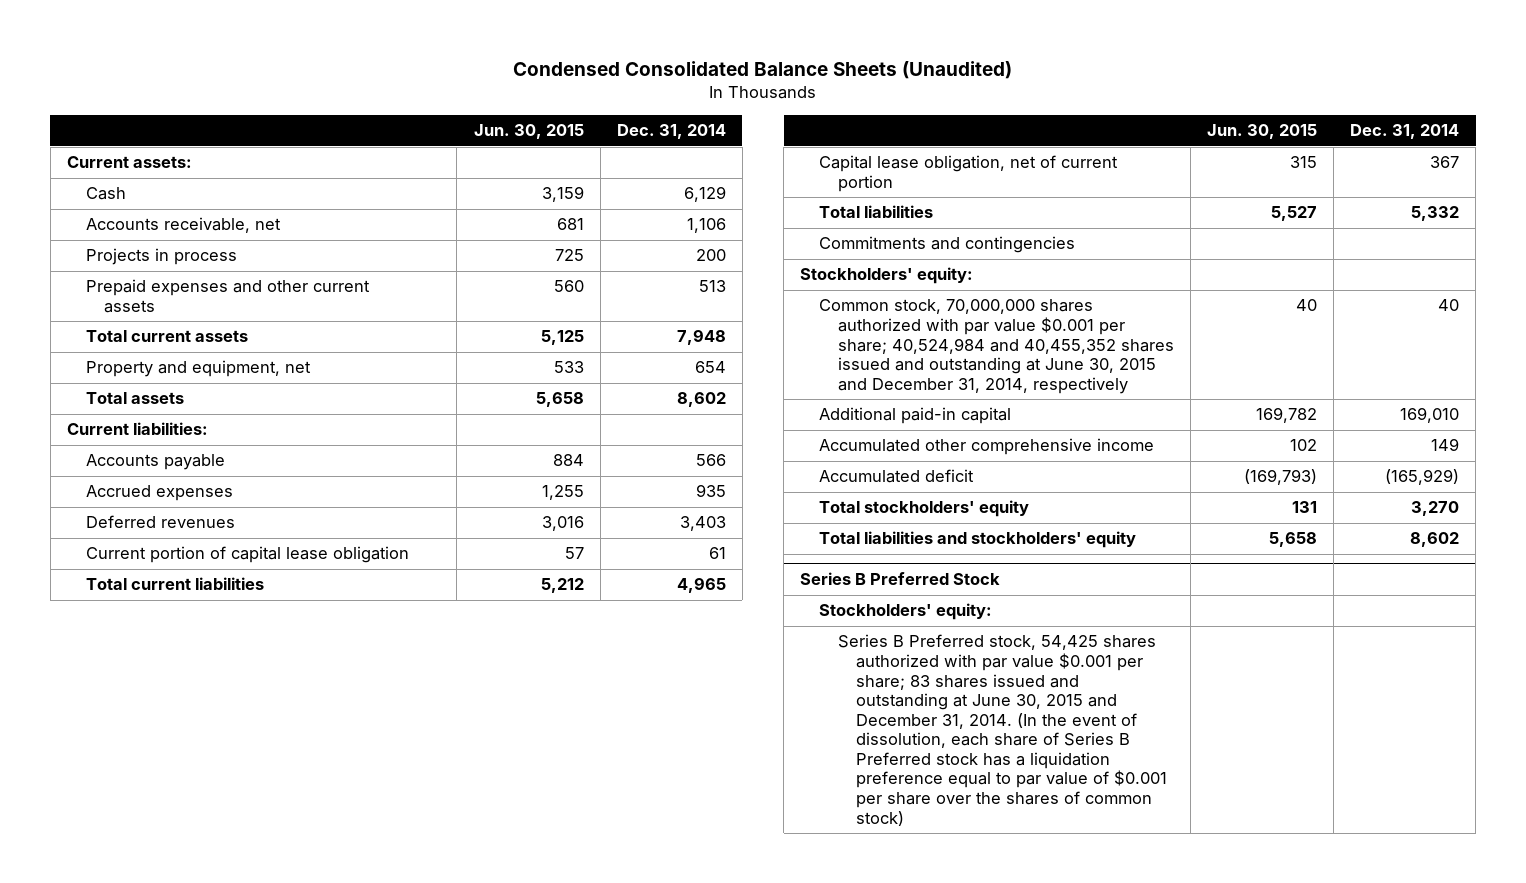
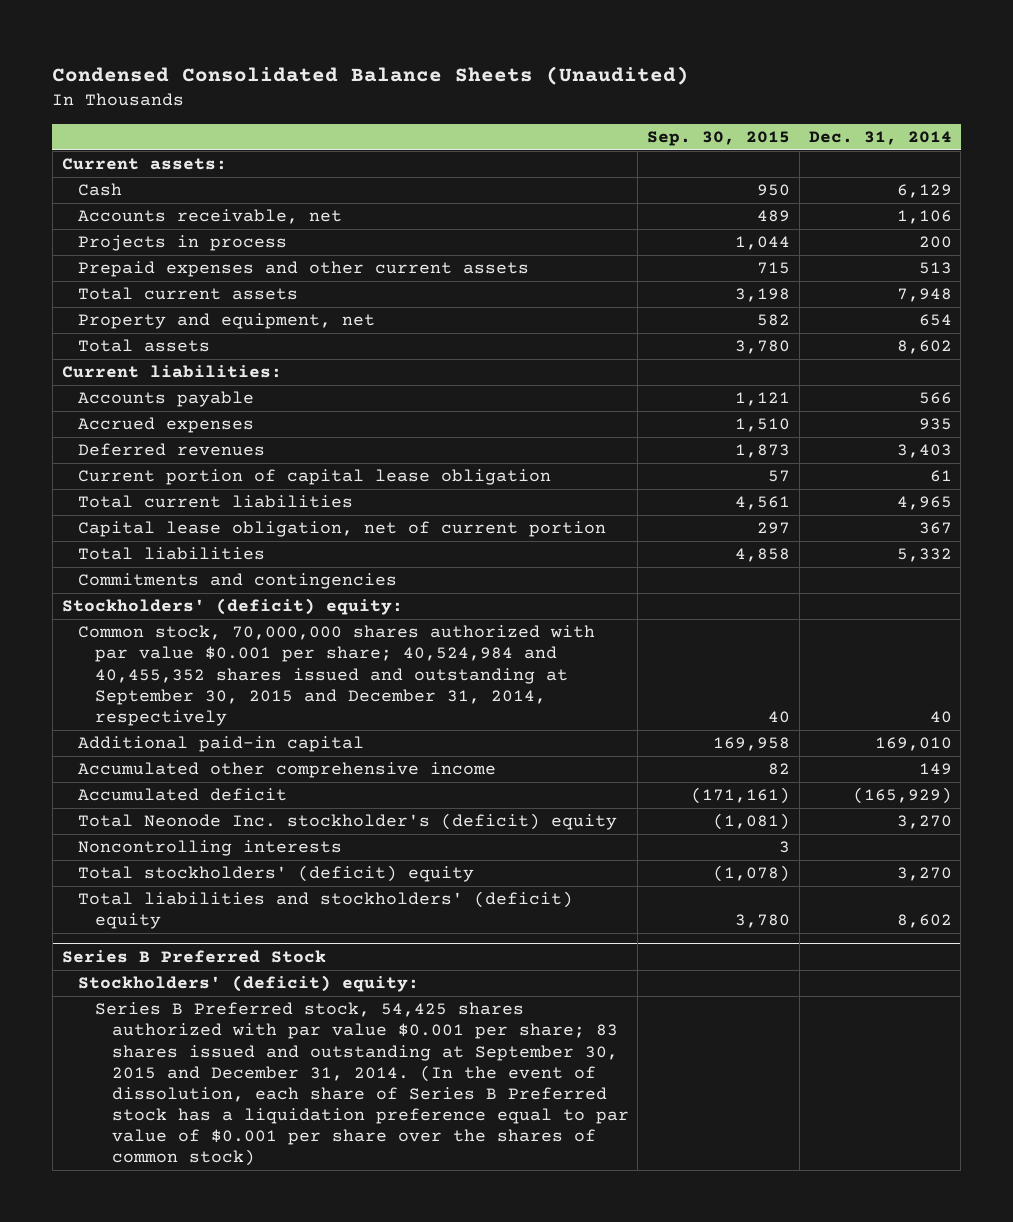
- | Jun. 30, 2015 | Dec. 31, 2014
+ | Sep. 30, 2015 | Dec. 31, 2014
- Stockholders' equity:
- Common stock, 70,000,000 shares authorized with par value $0.001 per share; 40,524,984 and 40,455,352 shares issued and outstanding at June 30, 2015 and December 31, 2014, respectively | 40 | 40
+ Stockholders' (deficit) equity:
+ Common stock, 70,000,000 shares authorized with par value $0.001 per share; 40,524,984 and 40,455,352 shares issued and outstanding at September 30, 2015 and December 31, 2014, respectively | 40 | 40
- Total stockholders' equity | 131 | 3,270
- Total liabilities and stockholders' equity | 5,658 | 8,602
+ Total Neonode Inc. stockholder's (deficit) equity | (1,081) | 3,270
+ Noncontrolling interests | 3 |
+ Total stockholders' (deficit) equity | (1,078) | 3,270
+ Total liabilities and stockholders' (deficit) equity | 3,780 | 8,602
@ Series B Preferred Stock
- Stockholders' equity:
- Series B Preferred stock, 54,425 shares authorized with par value $0.001 per share; 83 shares issued and outstanding at June 30, 2015 and December 31, 2014. (In the event of dissolution, each share of Series B Preferred stock has a liquidation preference equal to par value of $0.001 per share over the shares of common stock)
+ Stockholders' (deficit) equity:
+ Series B Preferred stock, 54,425 shares authorized with par value $0.001 per share; 83 shares issued and outstanding at September 30, 2015 and December 31, 2014. (In the event of dissolution, each share of Series B Preferred stock has a liquidation preference equal to par value of $0.001 per share over the shares of common stock)

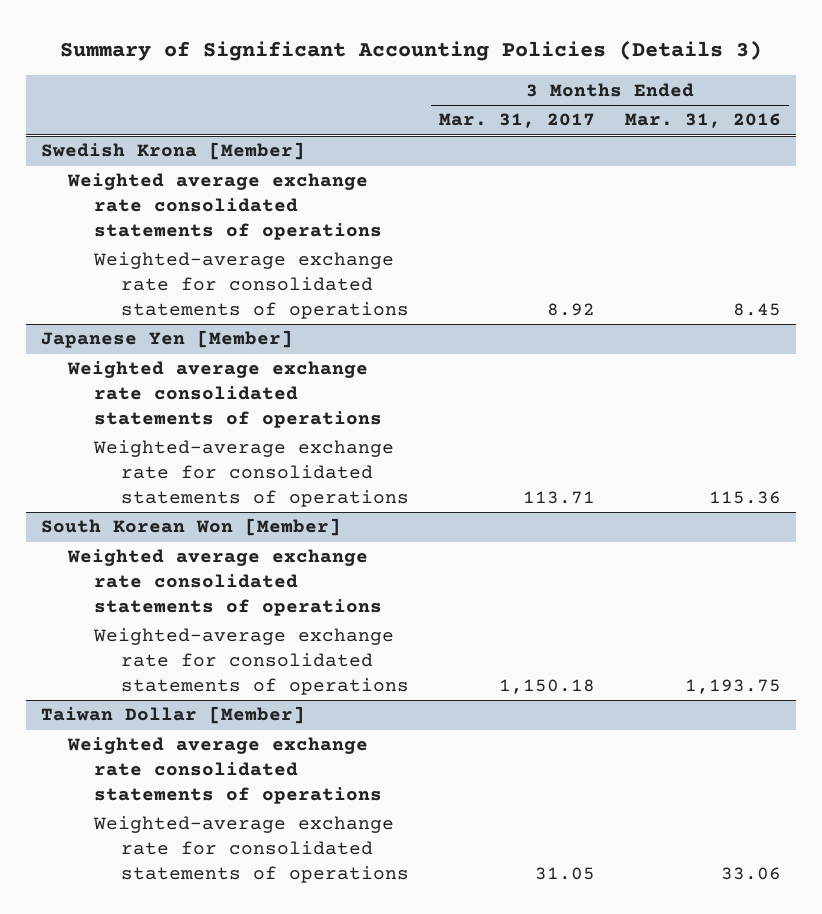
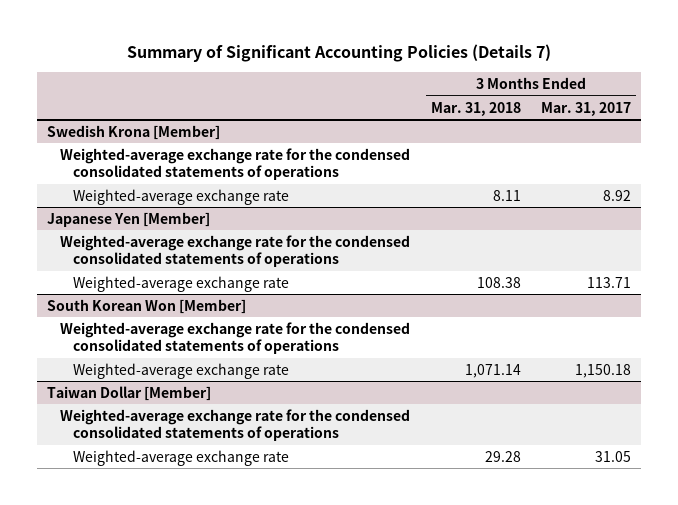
- Summary of Significant Accounting Policies (Details 3)
+ Summary of Significant Accounting Policies (Details 7)
- | 3 Months Ended Mar. 31, 2017 | 3 Months Ended Mar. 31, 2016
+ | 3 Months Ended Mar. 31, 2018 | 3 Months Ended Mar. 31, 2017
@ Swedish Krona [Member]
- Weighted average exchange rate consolidated statements of operations
- Weighted-average exchange rate for consolidated statements of operations | 8.92 | 8.45
+ Weighted-average exchange rate for the condensed consolidated statements of operations
+ Weighted-average exchange rate | 8.11 | 8.92
@ Japanese Yen [Member]
- Weighted average exchange rate consolidated statements of operations
- Weighted-average exchange rate for consolidated statements of operations | 113.71 | 115.36
+ Weighted-average exchange rate for the condensed consolidated statements of operations
+ Weighted-average exchange rate | 108.38 | 113.71
@ South Korean Won [Member]
- Weighted average exchange rate consolidated statements of operations
- Weighted-average exchange rate for consolidated statements of operations | 1,150.18 | 1,193.75
+ Weighted-average exchange rate for the condensed consolidated statements of operations
+ Weighted-average exchange rate | 1,071.14 | 1,150.18
@ Taiwan Dollar [Member]
- Weighted average exchange rate consolidated statements of operations
- Weighted-average exchange rate for consolidated statements of operations | 31.05 | 33.06
+ Weighted-average exchange rate for the condensed consolidated statements of operations
+ Weighted-average exchange rate | 29.28 | 31.05

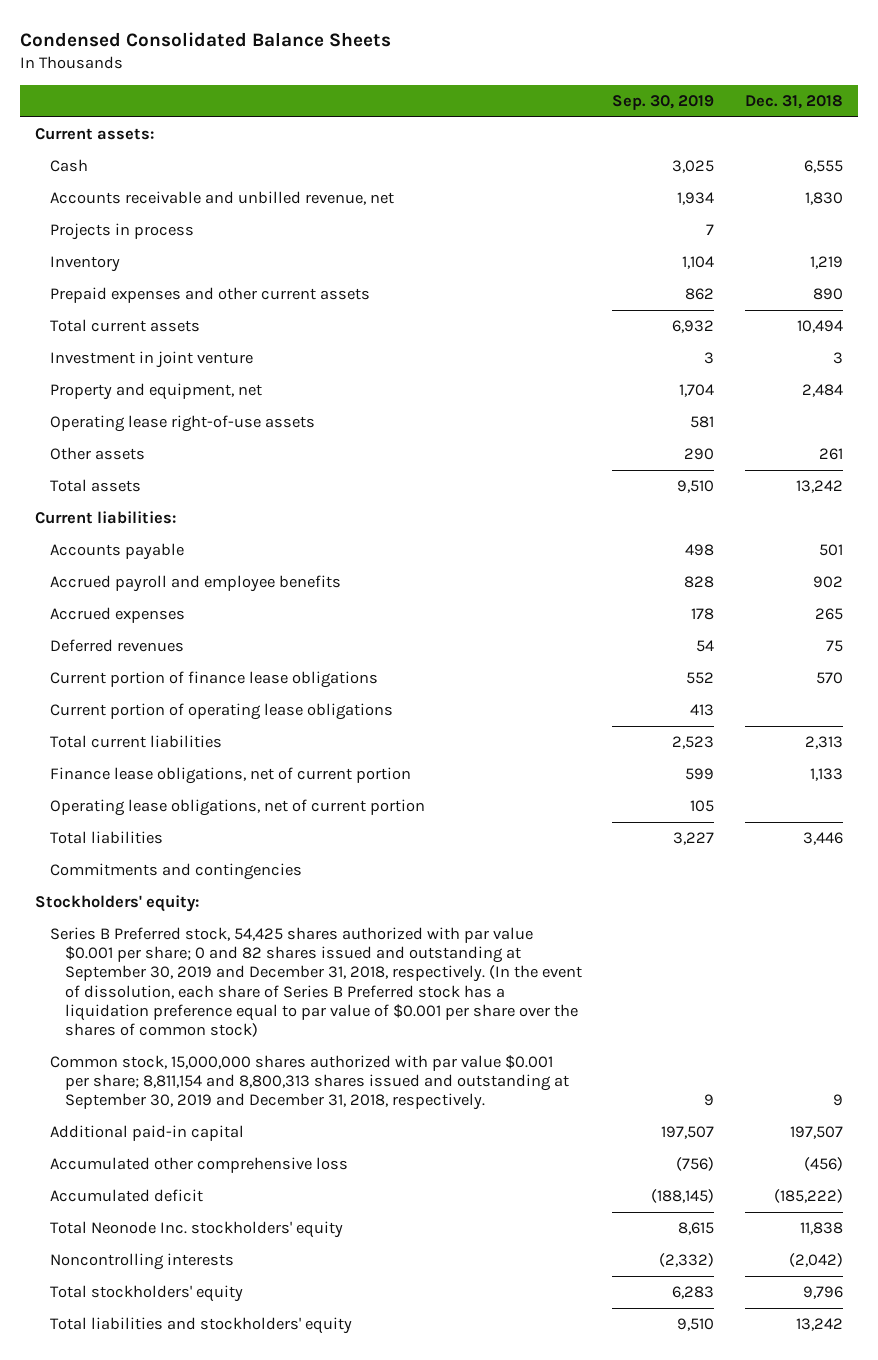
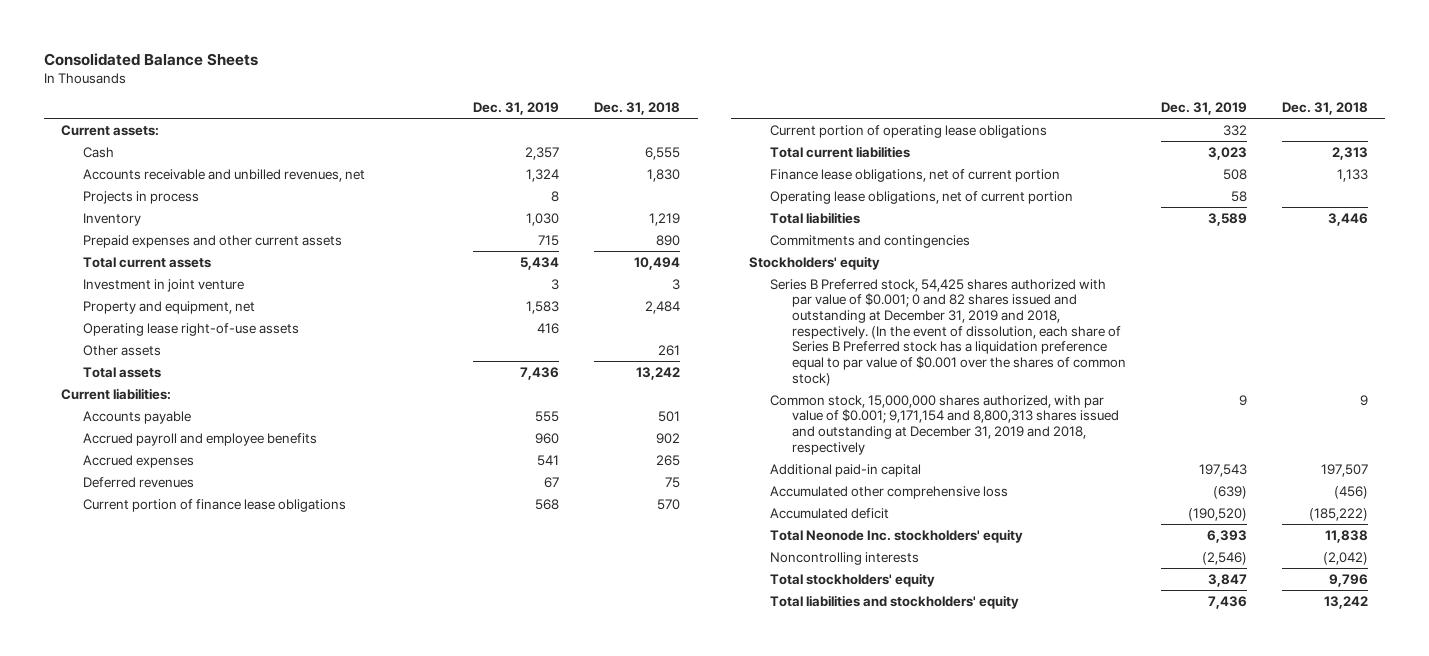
- Condensed Consolidated Balance Sheets
+ Consolidated Balance Sheets
- | Sep. 30, 2019 | Dec. 31, 2018
+ | Dec. 31, 2019 | Dec. 31, 2018
- Accounts receivable and unbilled revenue, net | 1,934 | 1,830
+ Accounts receivable and unbilled revenues, net | 1,324 | 1,830
- Stockholders' equity:
- Series B Preferred stock, 54,425 shares authorized with par value $0.001 per share; 0 and 82 shares issued and outstanding at September 30, 2019 and December 31, 2018, respectively. (In the event of dissolution, each share of Series B Preferred stock has a liquidation preference equal to par value of $0.001 per share over the shares of common stock)
- Common stock, 15,000,000 shares authorized with par value $0.001 per share; 8,811,154 and 8,800,313 shares issued and outstanding at September 30, 2019 and December 31, 2018, respectively. | 9 | 9
+ Stockholders' equity
+ Series B Preferred stock, 54,425 shares authorized with par value of $0.001; 0 and 82 shares issued and outstanding at December 31, 2019 and 2018, respectively. (In the event of dissolution, each share of Series B Preferred stock has a liquidation preference equal to par value of $0.001 over the shares of common stock)
+ Common stock, 15,000,000 shares authorized, with par value of $0.001; 9,171,154 and 8,800,313 shares issued and outstanding at December 31, 2019 and 2018, respectively | 9 | 9

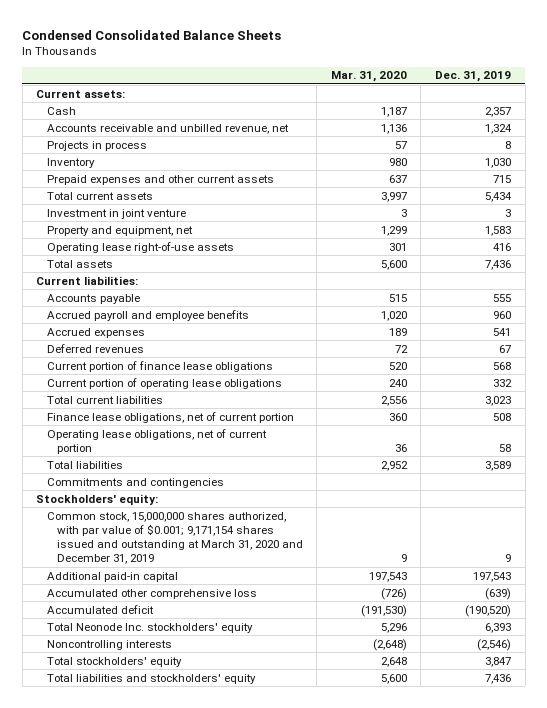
- Consolidated Balance Sheets
+ Condensed Consolidated Balance Sheets
- | Dec. 31, 2019 | Dec. 31, 2018
+ | Mar. 31, 2020 | Dec. 31, 2019
- Accounts receivable and unbilled revenues, net | 1,324 | 1,830
+ Accounts receivable and unbilled revenue, net | 1,136 | 1,324
- Other assets | | 261
- Stockholders' equity
- Series B Preferred stock, 54,425 shares authorized with par value of $0.001; 0 and 82 shares issued and outstanding at December 31, 2019 and 2018, respectively. (In the event of dissolution, each share of Series B Preferred stock has a liquidation preference equal to par value of $0.001 over the shares of common stock)
- Common stock, 15,000,000 shares authorized, with par value of $0.001; 9,171,154 and 8,800,313 shares issued and outstanding at December 31, 2019 and 2018, respectively | 9 | 9
+ Stockholders' equity:
+ Common stock, 15,000,000 shares authorized, with par value of $0.001; 9,171,154 shares issued and outstanding at March 31, 2020 and December 31, 2019 | 9 | 9

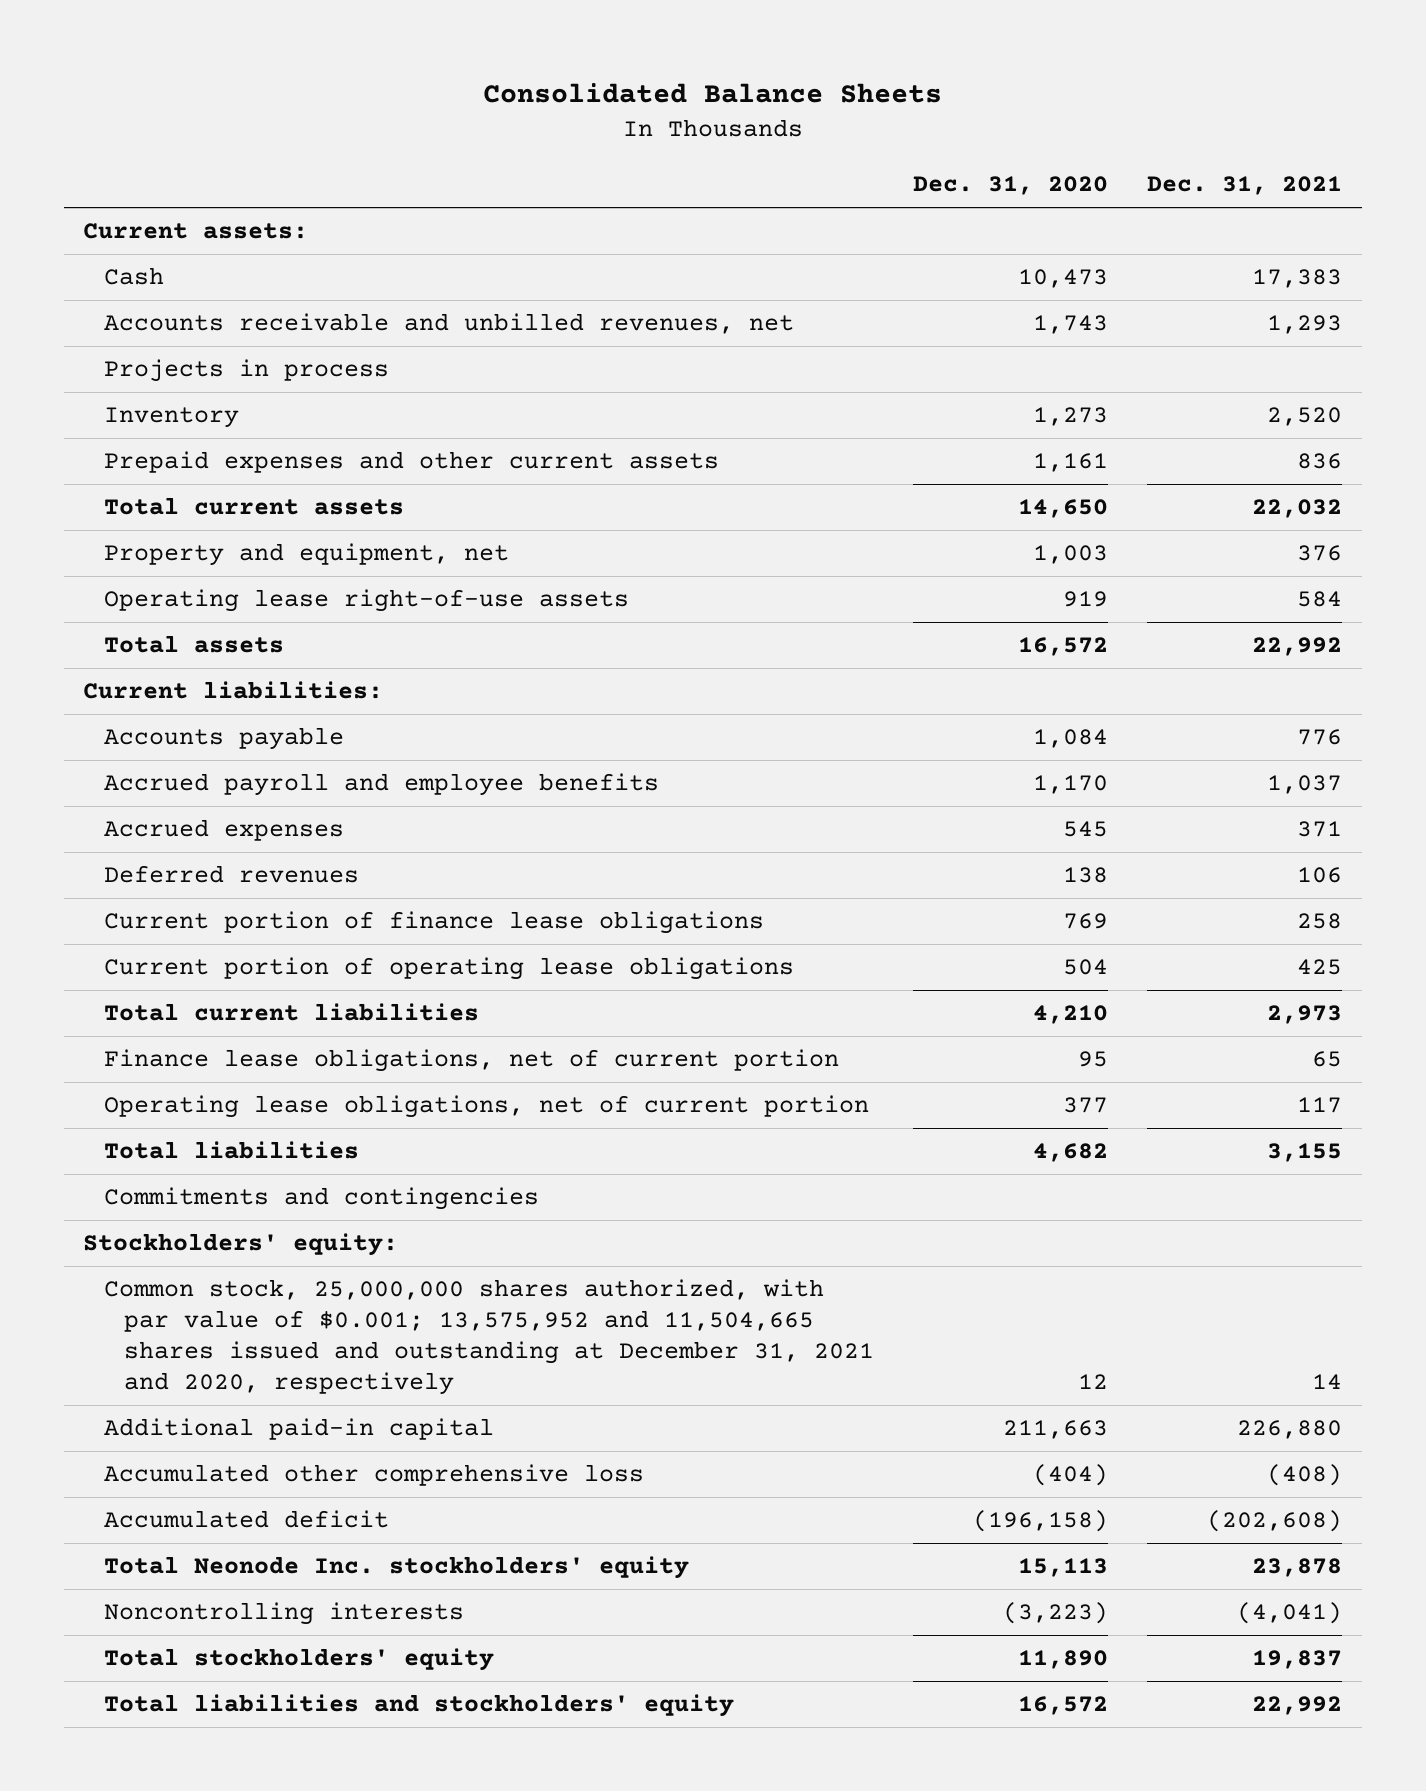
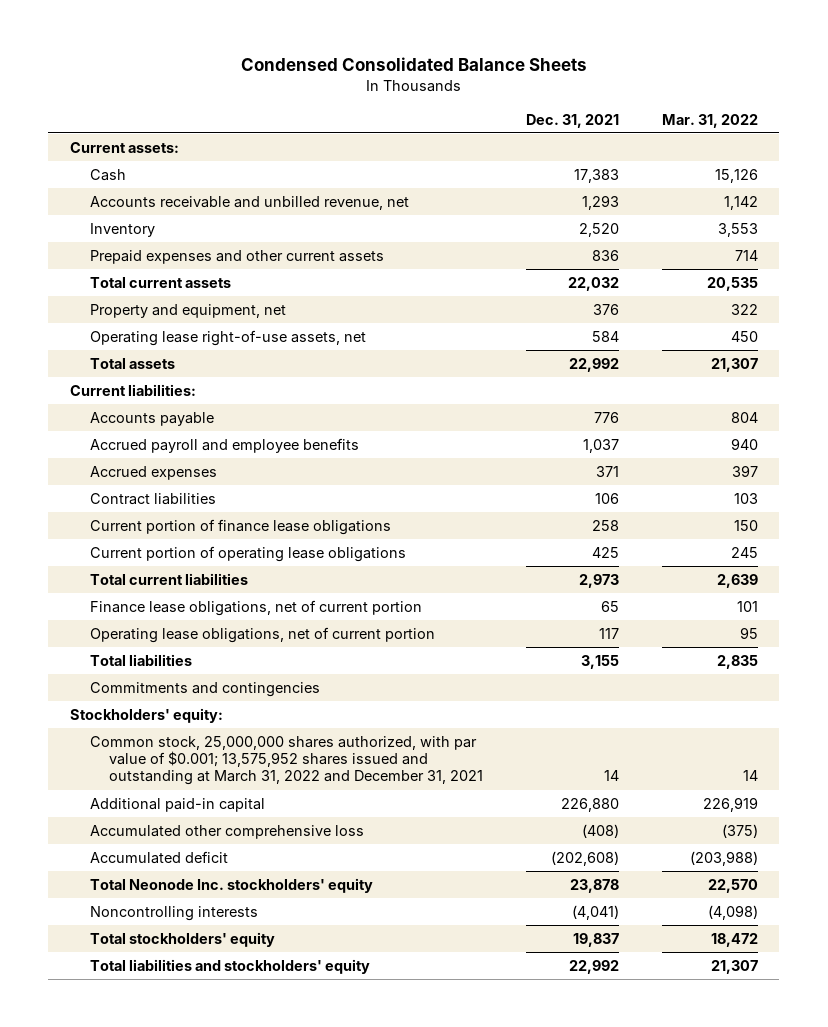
- Consolidated Balance Sheets
+ Condensed Consolidated Balance Sheets
- | Dec. 31, 2020 | Dec. 31, 2021
+ | Dec. 31, 2021 | Mar. 31, 2022
- Accounts receivable and unbilled revenues, net | 1,743 | 1,293
- Projects in process
+ Accounts receivable and unbilled revenue, net | 1,293 | 1,142
- Operating lease right-of-use assets | 919 | 584
+ Operating lease right-of-use assets, net | 584 | 450
- Deferred revenues | 138 | 106
+ Contract liabilities | 106 | 103
- Common stock, 25,000,000 shares authorized, with par value of $0.001; 13,575,952 and 11,504,665 shares issued and outstanding at December 31, 2021 and 2020, respectively | 12 | 14
+ Common stock, 25,000,000 shares authorized, with par value of $0.001; 13,575,952 shares issued and outstanding at March 31, 2022 and December 31, 2021 | 14 | 14

